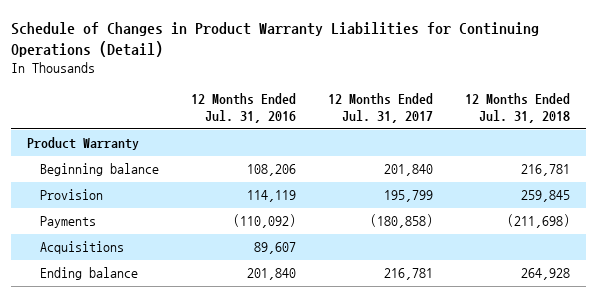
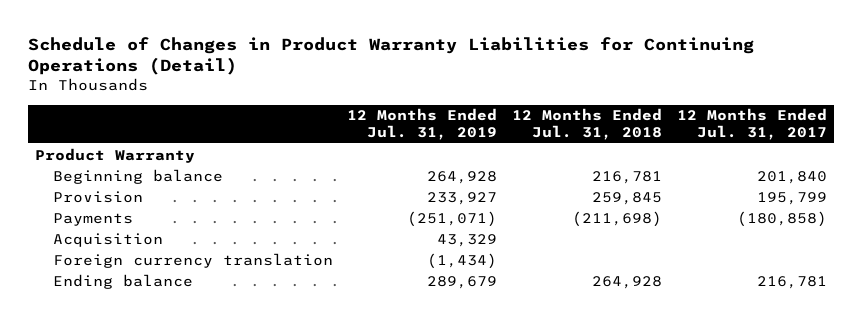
- | 12 Months Ended Jul. 31, 2016 | 12 Months Ended Jul. 31, 2017 | 12 Months Ended Jul. 31, 2018
+ | 12 Months Ended Jul. 31, 2019 | 12 Months Ended Jul. 31, 2018 | 12 Months Ended Jul. 31, 2017
- Acquisitions | 89,607 | |
+ Acquisition | 43,329 | |
+ Foreign currency translation | (1,434) | |

